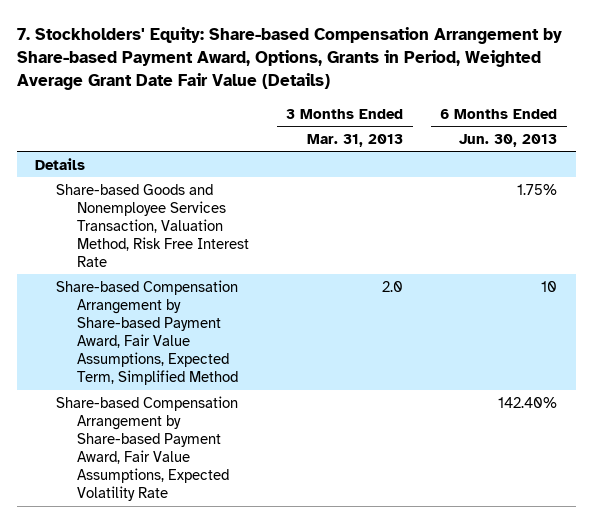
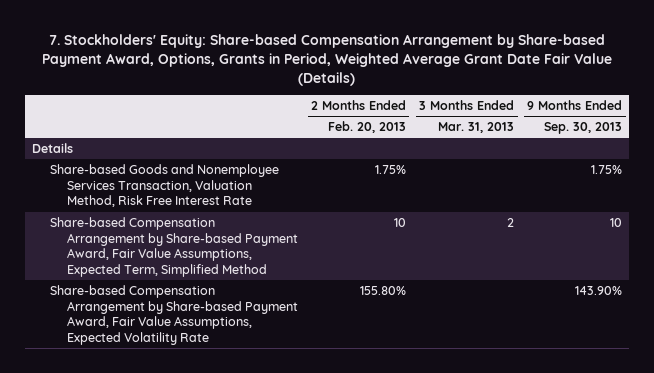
- | 3 Months Ended Mar. 31, 2013 | 6 Months Ended Jun. 30, 2013
+ | 2 Months Ended Feb. 20, 2013 | 3 Months Ended Mar. 31, 2013 | 9 Months Ended Sep. 30, 2013
- Share-based Compensation Arrangement by Share-based Payment Award, Fair Value Assumptions, Expected Term, Simplified Method | 2.0 | 10
+ Share-based Compensation Arrangement by Share-based Payment Award, Fair Value Assumptions, Expected Term, Simplified Method | 10 | 2 | 10

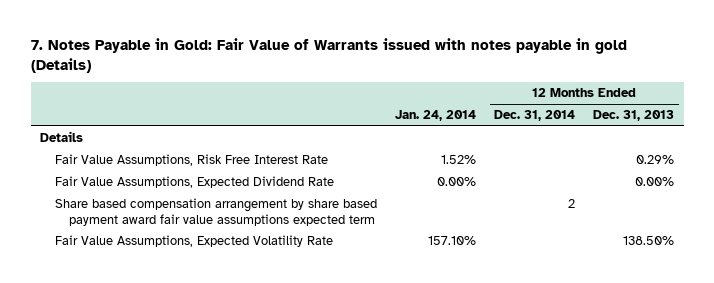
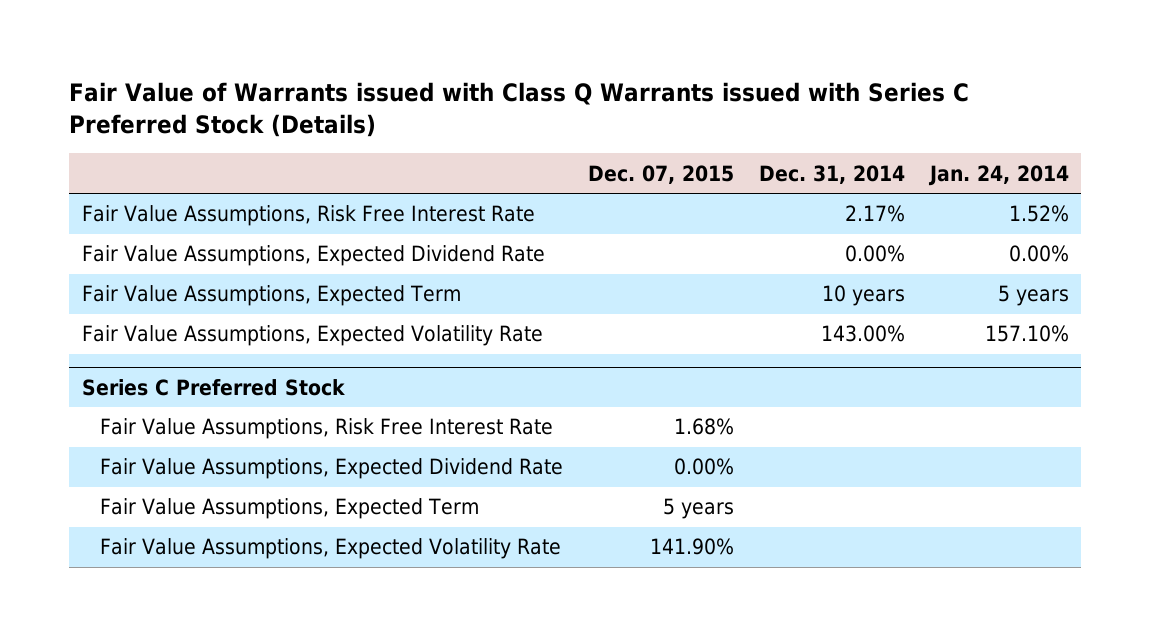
- 7. Notes Payable in Gold: Fair Value of Warrants issued with notes payable in gold (Details)
+ Fair Value of Warrants issued with Class Q Warrants issued with Series C Preferred Stock (Details)
- | Jan. 24, 2014 | 12 Months Ended Dec. 31, 2014 | 12 Months Ended Dec. 31, 2013
+ | Dec. 07, 2015 | Dec. 31, 2014 | Jan. 24, 2014
- Details
- Share based compensation arrangement by share based payment award fair value assumptions expected term | | 2 |
+ Fair Value Assumptions, Expected Term | | 10 years | 5 years
+ Series C Preferred Stock
+ Fair Value Assumptions, Risk Free Interest Rate | 1.68% | |
+ Fair Value Assumptions, Expected Dividend Rate | 0.00% | |
+ Fair Value Assumptions, Expected Term | 5 years | |
+ Fair Value Assumptions, Expected Volatility Rate | 141.90% | |

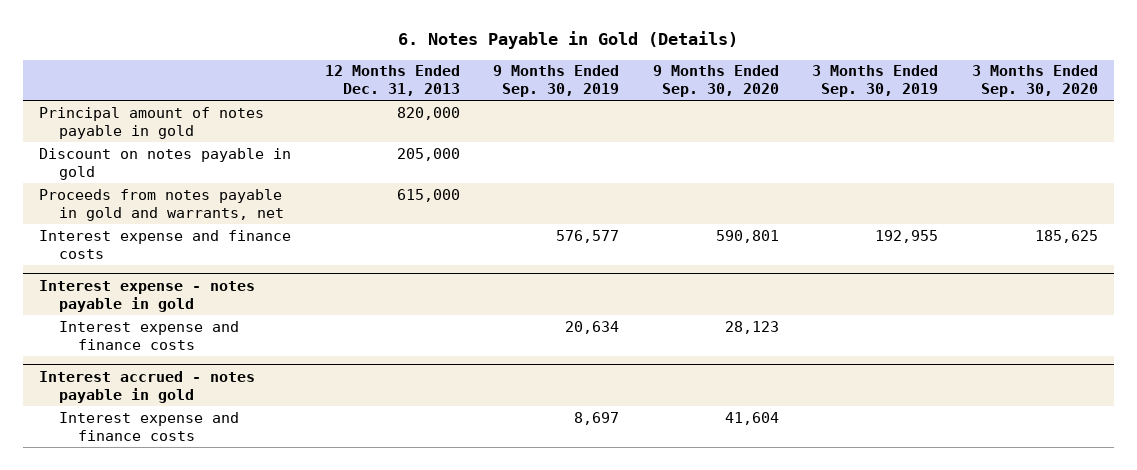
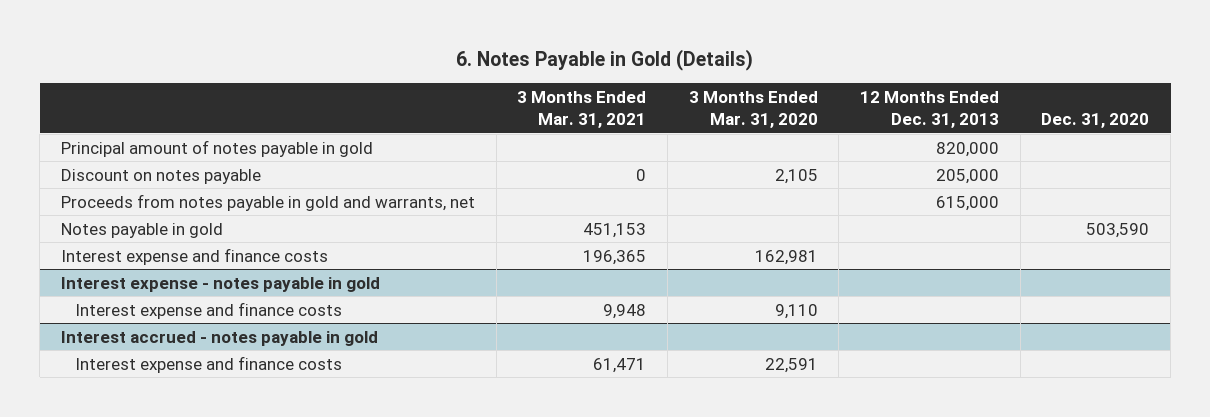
- | 12 Months Ended Dec. 31, 2013 | 9 Months Ended Sep. 30, 2019 | 9 Months Ended Sep. 30, 2020 | 3 Months Ended Sep. 30, 2019 | 3 Months Ended Sep. 30, 2020
+ | 3 Months Ended Mar. 31, 2021 | 3 Months Ended Mar. 31, 2020 | 12 Months Ended Dec. 31, 2013 | Dec. 31, 2020
- Discount on notes payable in gold | 205,000 | | | |
+ Discount on notes payable | 0 | 2,105 | 205,000 |
+ Notes payable in gold | 451,153 | | | 503,590

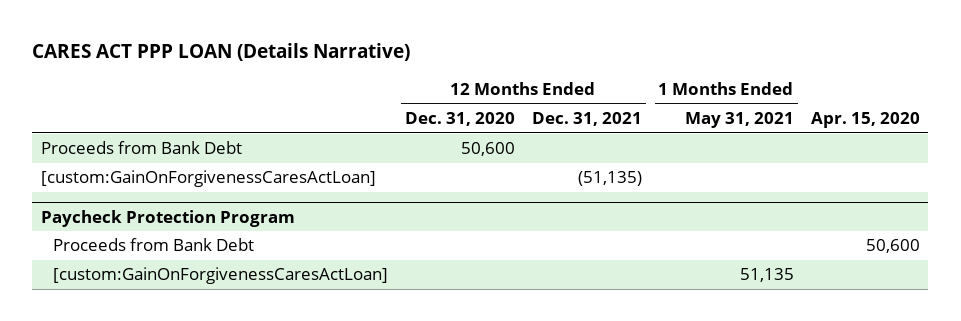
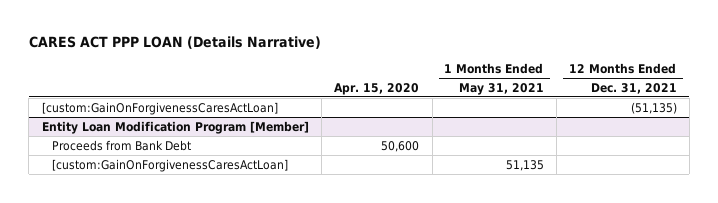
- | 12 Months Ended Dec. 31, 2020 | 12 Months Ended Dec. 31, 2021 | 1 Months Ended May 31, 2021 | Apr. 15, 2020
+ | Apr. 15, 2020 | 1 Months Ended May 31, 2021 | 12 Months Ended Dec. 31, 2021
- Proceeds from Bank Debt | 50,600 | | |
- Paycheck Protection Program
+ Entity Loan Modification Program [Member]

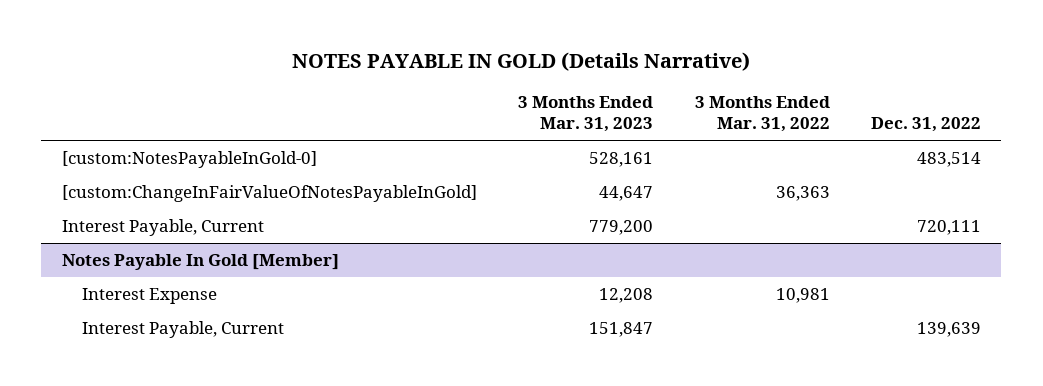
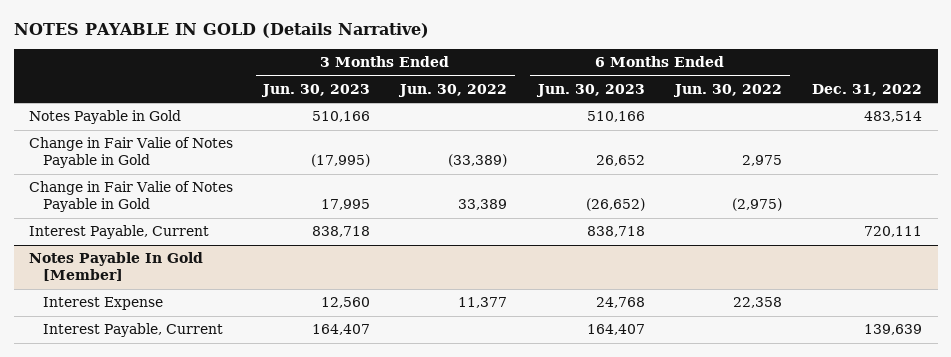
- | 3 Months Ended Mar. 31, 2023 | 3 Months Ended Mar. 31, 2022 | Dec. 31, 2022
+ | 3 Months Ended Jun. 30, 2023 | 3 Months Ended Jun. 30, 2022 | 6 Months Ended Jun. 30, 2023 | 6 Months Ended Jun. 30, 2022 | Dec. 31, 2022
- [custom:NotesPayableInGold-0] | 528,161 | | 483,514
- [custom:ChangeInFairValueOfNotesPayableInGold] | 44,647 | 36,363 |
+ Notes Payable in Gold | 510,166 | | 510,166 | | 483,514
+ Change in Fair Valie of Notes Payable in Gold | (17,995) | (33,389) | 26,652 | 2,975 |
+ Change in Fair Valie of Notes Payable in Gold | 17,995 | 33,389 | (26,652) | (2,975) |

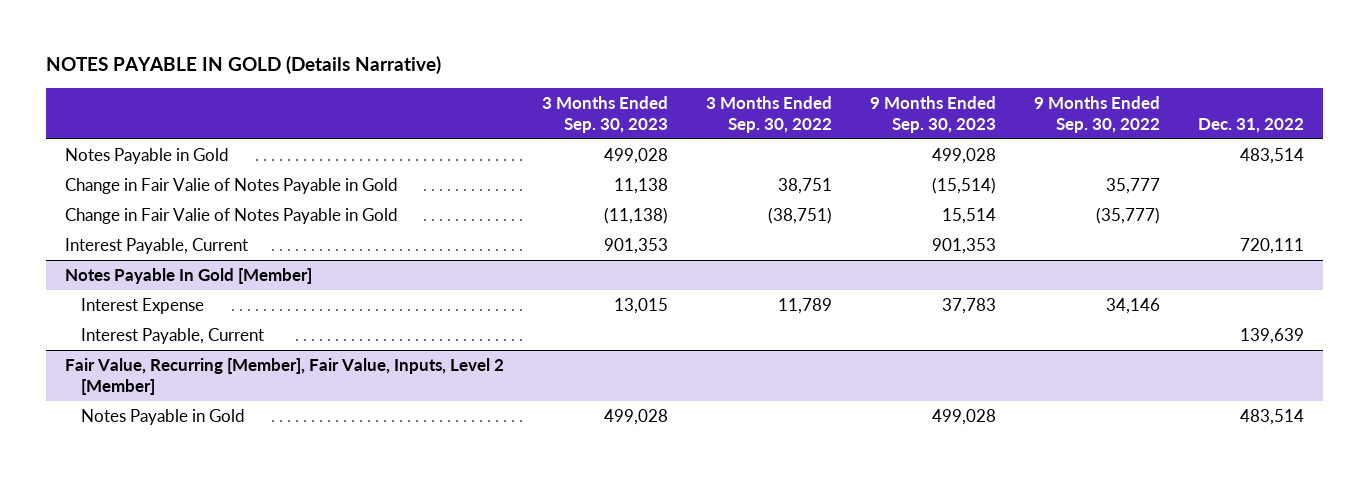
- | 3 Months Ended Jun. 30, 2023 | 3 Months Ended Jun. 30, 2022 | 6 Months Ended Jun. 30, 2023 | 6 Months Ended Jun. 30, 2022 | Dec. 31, 2022
+ | 3 Months Ended Sep. 30, 2023 | 3 Months Ended Sep. 30, 2022 | 9 Months Ended Sep. 30, 2023 | 9 Months Ended Sep. 30, 2022 | Dec. 31, 2022
+ Fair Value, Recurring [Member], Fair Value, Inputs, Level 2 [Member]
+ Notes Payable in Gold | 499,028 | | 499,028 | | 483,514

